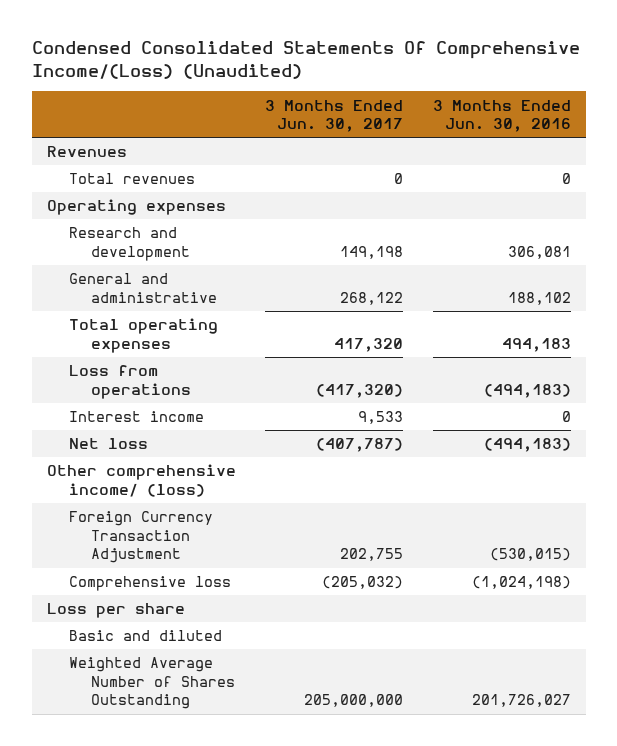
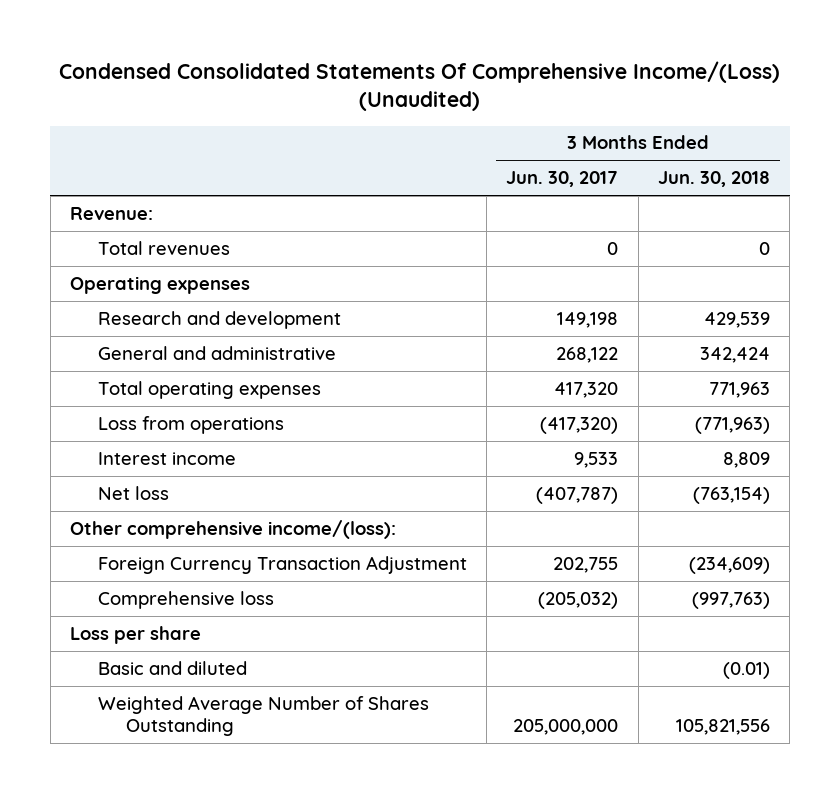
- | 3 Months Ended Jun. 30, 2017 | 3 Months Ended Jun. 30, 2016
+ | 3 Months Ended Jun. 30, 2017 | 3 Months Ended Jun. 30, 2018
- Revenues
+ Revenue:
- Other comprehensive income/ (loss)
+ Other comprehensive income/(loss):

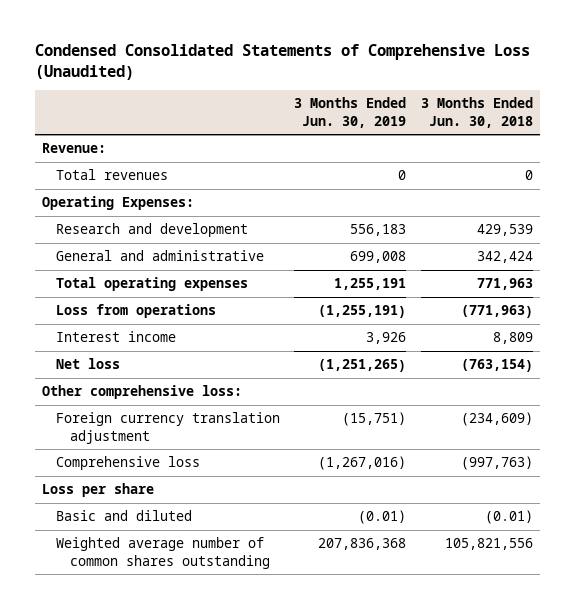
- Condensed Consolidated Statements Of Comprehensive Income/(Loss) (Unaudited)
+ Condensed Consolidated Statements of Comprehensive Loss (Unaudited)
- | 3 Months Ended Jun. 30, 2017 | 3 Months Ended Jun. 30, 2018
+ | 3 Months Ended Jun. 30, 2019 | 3 Months Ended Jun. 30, 2018
- Operating expenses
+ Operating Expenses:
- Other comprehensive income/(loss):
- Foreign Currency Transaction Adjustment | 202,755 | (234,609)
+ Other comprehensive loss:
+ Foreign currency translation adjustment | (15,751) | (234,609)
- Weighted Average Number of Shares Outstanding | 205,000,000 | 105,821,556
+ Weighted average number of common shares outstanding | 207,836,368 | 105,821,556

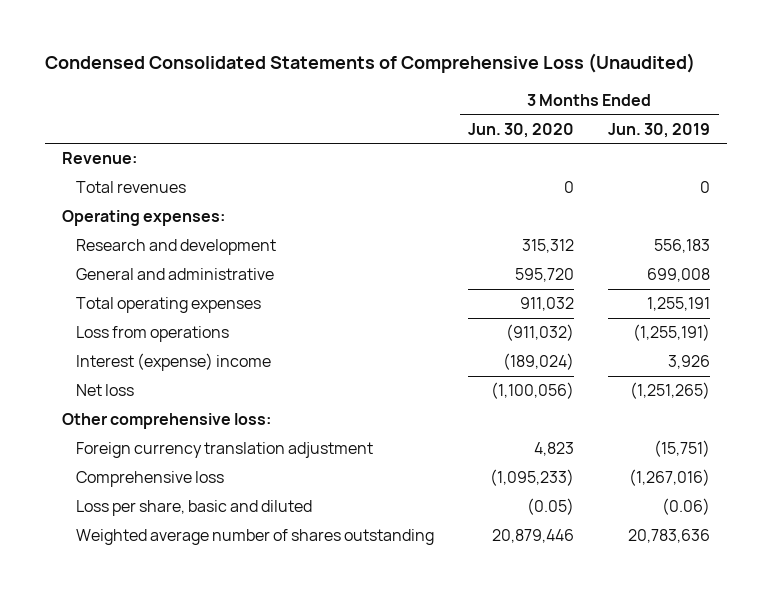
- | 3 Months Ended Jun. 30, 2019 | 3 Months Ended Jun. 30, 2018
+ | 3 Months Ended Jun. 30, 2020 | 3 Months Ended Jun. 30, 2019
- Operating Expenses:
+ Operating expenses:
- Interest income | 3,926 | 8,809
+ Interest (expense) income | (189,024) | 3,926
- Loss per share
- Basic and diluted | (0.01) | (0.01)
- Weighted average number of common shares outstanding | 207,836,368 | 105,821,556
+ Loss per share, basic and diluted | (0.05) | (0.06)
+ Weighted average number of shares outstanding | 20,879,446 | 20,783,636

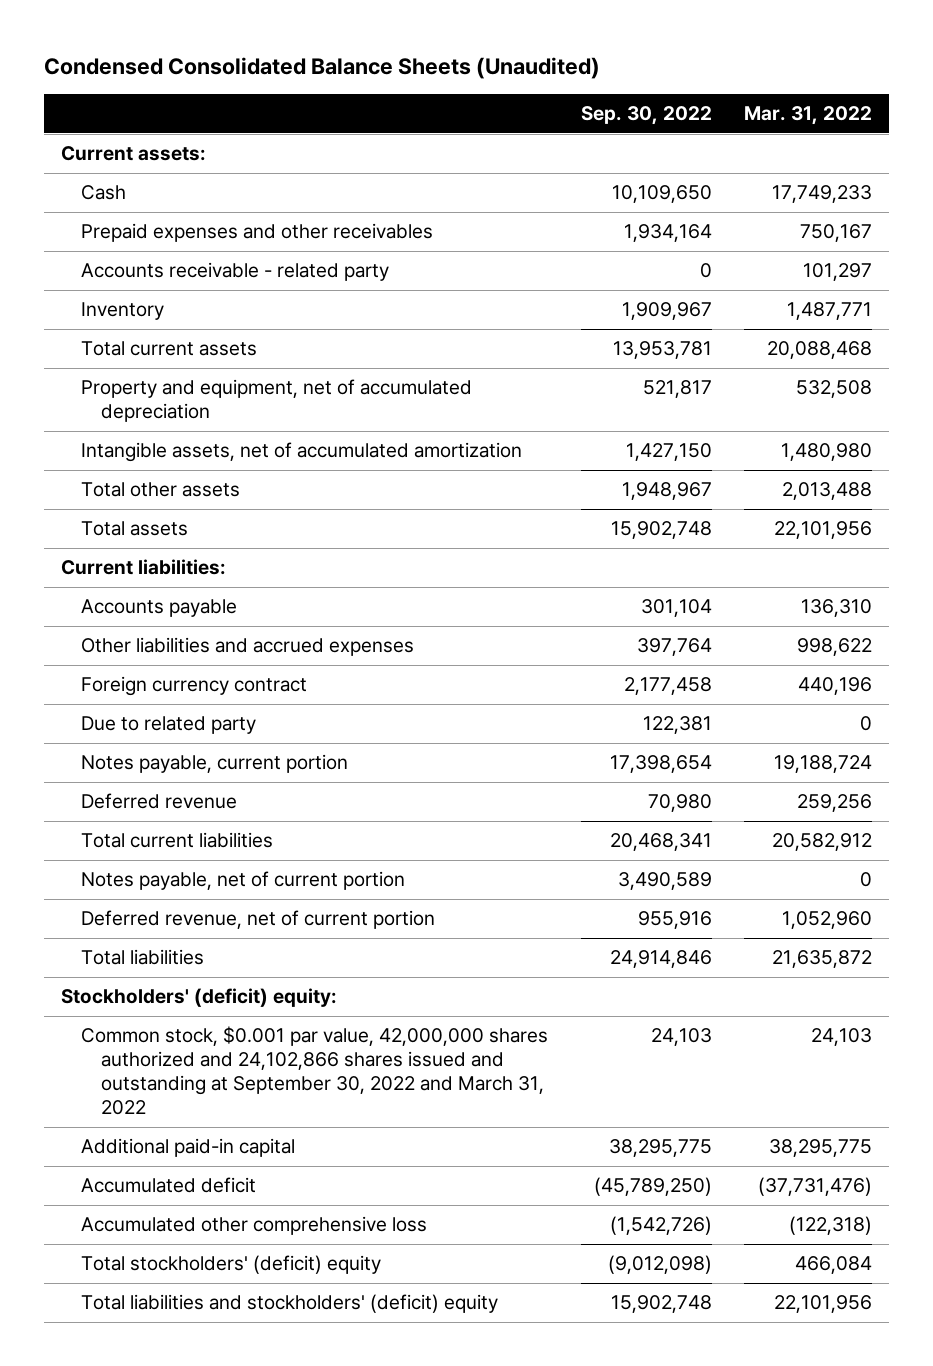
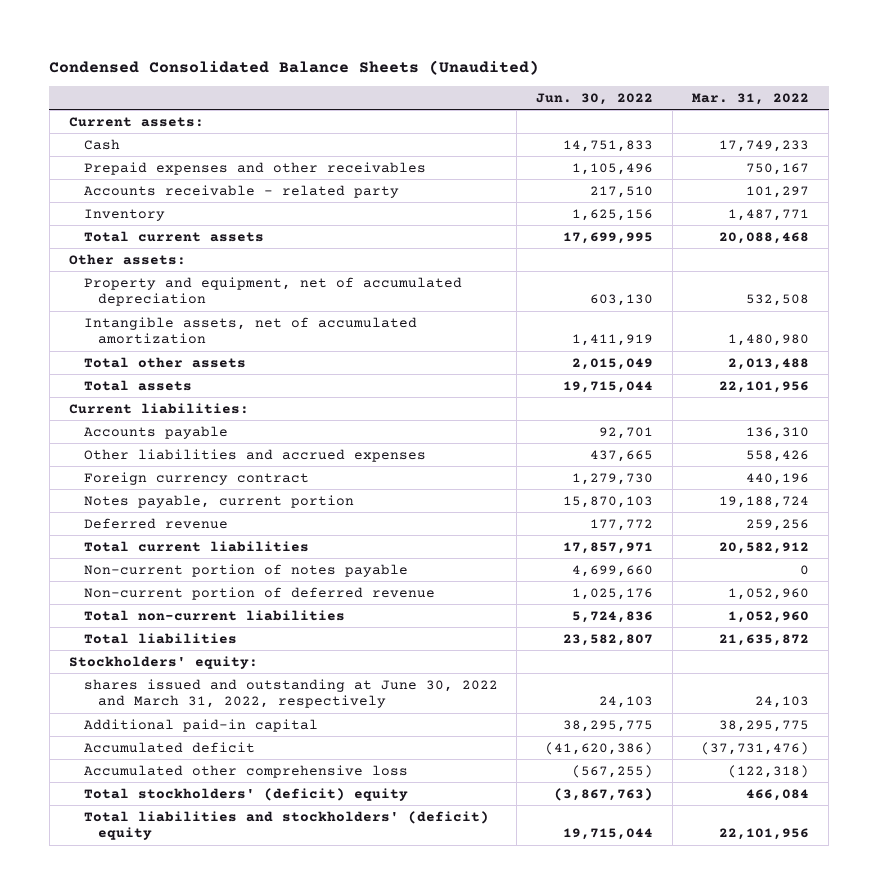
- | Sep. 30, 2022 | Mar. 31, 2022
+ | Jun. 30, 2022 | Mar. 31, 2022
+ Other assets:
- Other liabilities and accrued expenses | 397,764 | 998,622
+ Other liabilities and accrued expenses | 437,665 | 558,426
- Due to related party | 122,381 | 0
- Notes payable, net of current portion | 3,490,589 | 0
- Deferred revenue, net of current portion | 955,916 | 1,052,960
+ Non-current portion of notes payable | 4,699,660 | 0
+ Non-current portion of deferred revenue | 1,025,176 | 1,052,960
+ Total non-current liabilities | 5,724,836 | 1,052,960
- Stockholders' (deficit) equity:
- Common stock, $0.001 par value, 42,000,000 shares authorized and 24,102,866 shares issued and outstanding at September 30, 2022 and March 31, 2022 | 24,103 | 24,103
+ Stockholders' equity:
+ shares issued and outstanding at June 30, 2022 and March 31, 2022, respectively | 24,103 | 24,103

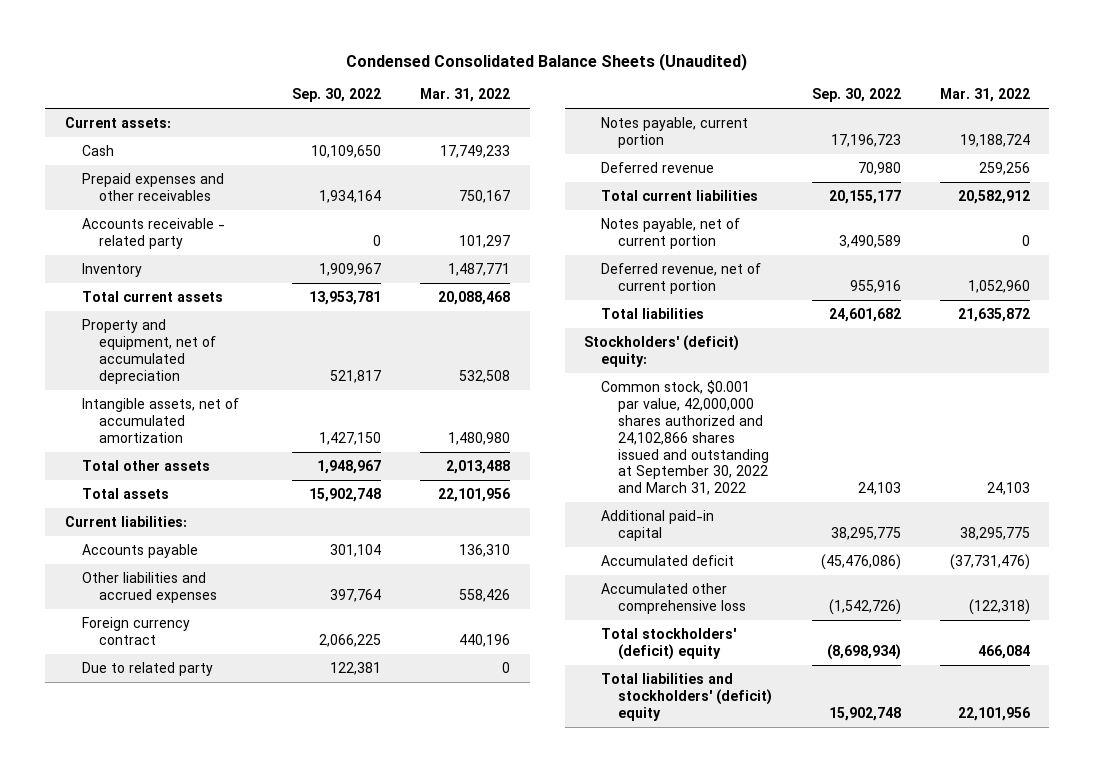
- | Jun. 30, 2022 | Mar. 31, 2022
+ | Sep. 30, 2022 | Mar. 31, 2022
- Other assets:
+ Due to related party | 122,381 | 0
- Non-current portion of notes payable | 4,699,660 | 0
- Non-current portion of deferred revenue | 1,025,176 | 1,052,960
- Total non-current liabilities | 5,724,836 | 1,052,960
+ Notes payable, net of current portion | 3,490,589 | 0
+ Deferred revenue, net of current portion | 955,916 | 1,052,960
- Stockholders' equity:
- shares issued and outstanding at June 30, 2022 and March 31, 2022, respectively | 24,103 | 24,103
+ Stockholders' (deficit) equity:
+ Common stock, $0.001 par value, 42,000,000 shares authorized and 24,102,866 shares issued and outstanding at September 30, 2022 and March 31, 2022 | 24,103 | 24,103

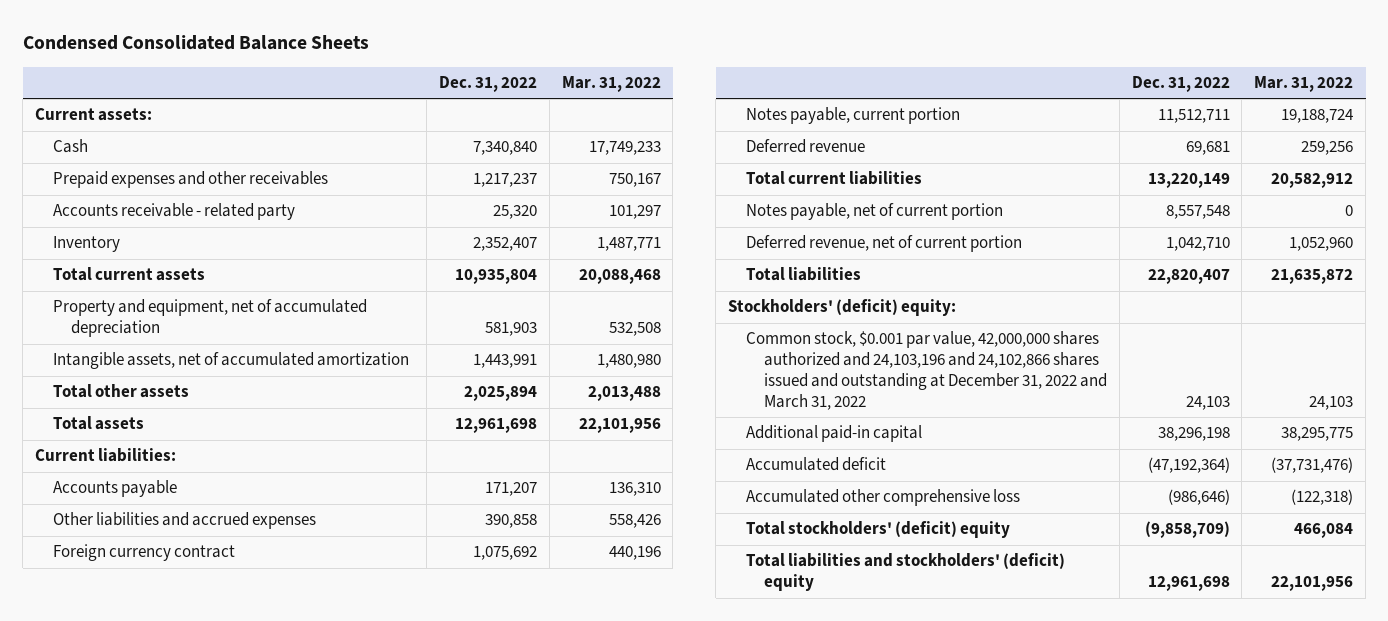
- Condensed Consolidated Balance Sheets (Unaudited)
+ Condensed Consolidated Balance Sheets
- | Sep. 30, 2022 | Mar. 31, 2022
+ | Dec. 31, 2022 | Mar. 31, 2022
- Due to related party | 122,381 | 0
- Common stock, $0.001 par value, 42,000,000 shares authorized and 24,102,866 shares issued and outstanding at September 30, 2022 and March 31, 2022 | 24,103 | 24,103
+ Common stock, $0.001 par value, 42,000,000 shares authorized and 24,103,196 and 24,102,866 shares issued and outstanding at December 31, 2022 and March 31, 2022 | 24,103 | 24,103

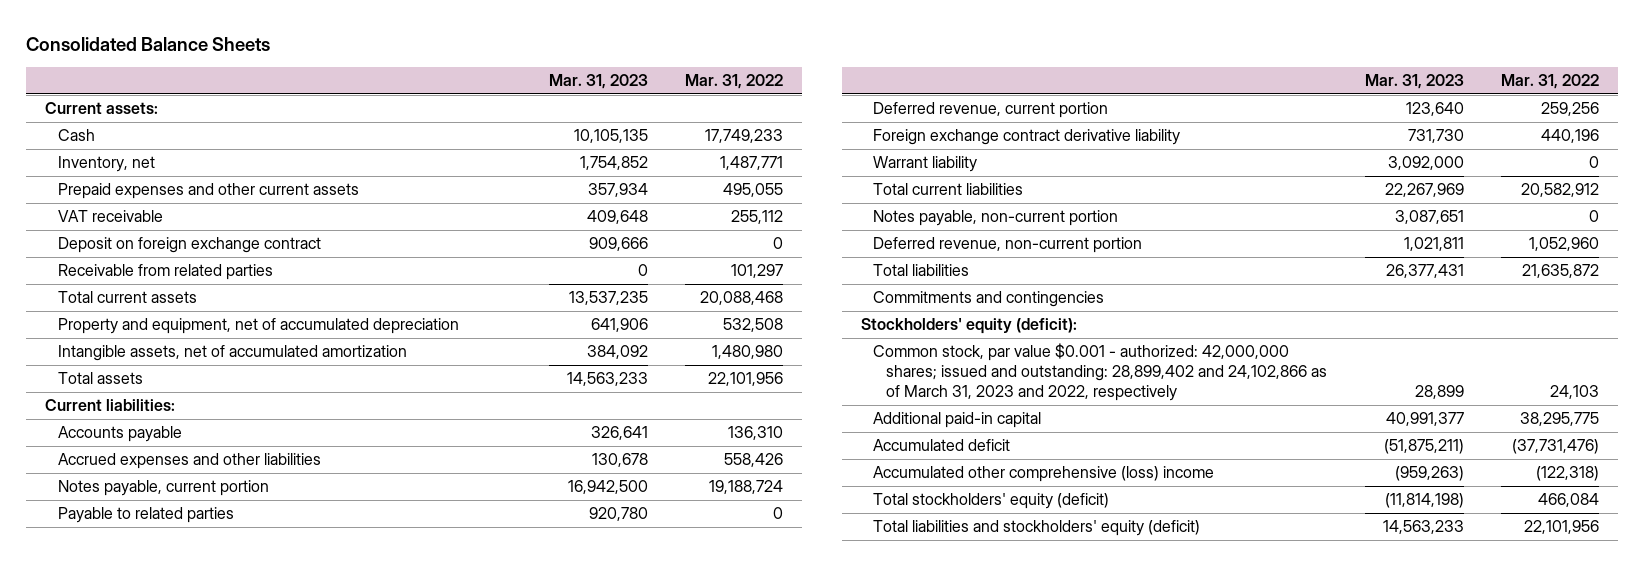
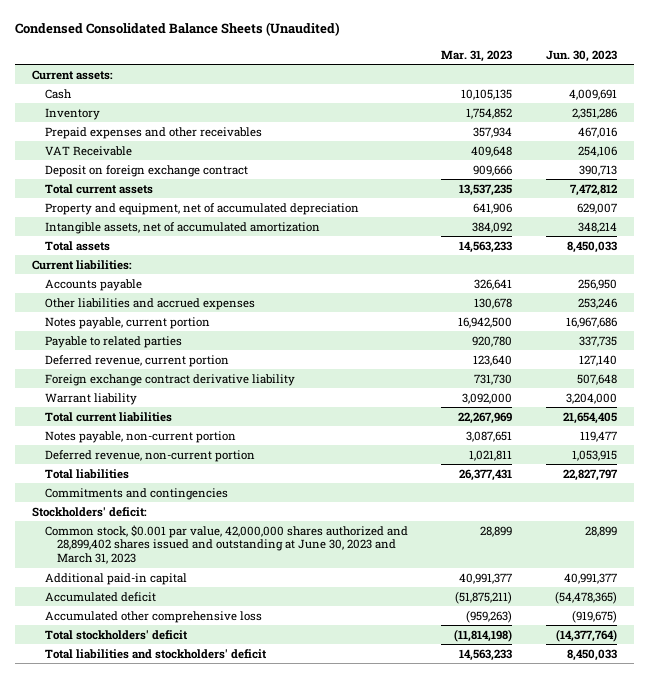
- Consolidated Balance Sheets
+ Condensed Consolidated Balance Sheets (Unaudited)
- | Mar. 31, 2023 | Mar. 31, 2022
+ | Mar. 31, 2023 | Jun. 30, 2023
- Inventory, net | 1,754,852 | 1,487,771
- Prepaid expenses and other current assets | 357,934 | 495,055
- VAT receivable | 409,648 | 255,112
+ Inventory | 1,754,852 | 2,351,286
+ Prepaid expenses and other receivables | 357,934 | 467,016
+ VAT Receivable | 409,648 | 254,106
- Receivable from related parties | 0 | 101,297
- Accrued expenses and other liabilities | 130,678 | 558,426
+ Other liabilities and accrued expenses | 130,678 | 253,246
- Stockholders' equity (deficit):
- Common stock, par value $0.001 - authorized: 42,000,000 shares; issued and outstanding: 28,899,402 and 24,102,866 as of March 31, 2023 and 2022, respectively | 28,899 | 24,103
+ Stockholders' deficit:
+ Common stock, $0.001 par value, 42,000,000 shares authorized and 28,899,402 shares issued and outstanding at June 30, 2023 and March 31, 2023 | 28,899 | 28,899
- Accumulated other comprehensive (loss) income | (959,263) | (122,318)
- Total stockholders' equity (deficit) | (11,814,198) | 466,084
- Total liabilities and stockholders' equity (deficit) | 14,563,233 | 22,101,956
+ Accumulated other comprehensive loss | (959,263) | (919,675)
+ Total stockholders' deficit | (11,814,198) | (14,377,764)
+ Total liabilities and stockholders' deficit | 14,563,233 | 8,450,033

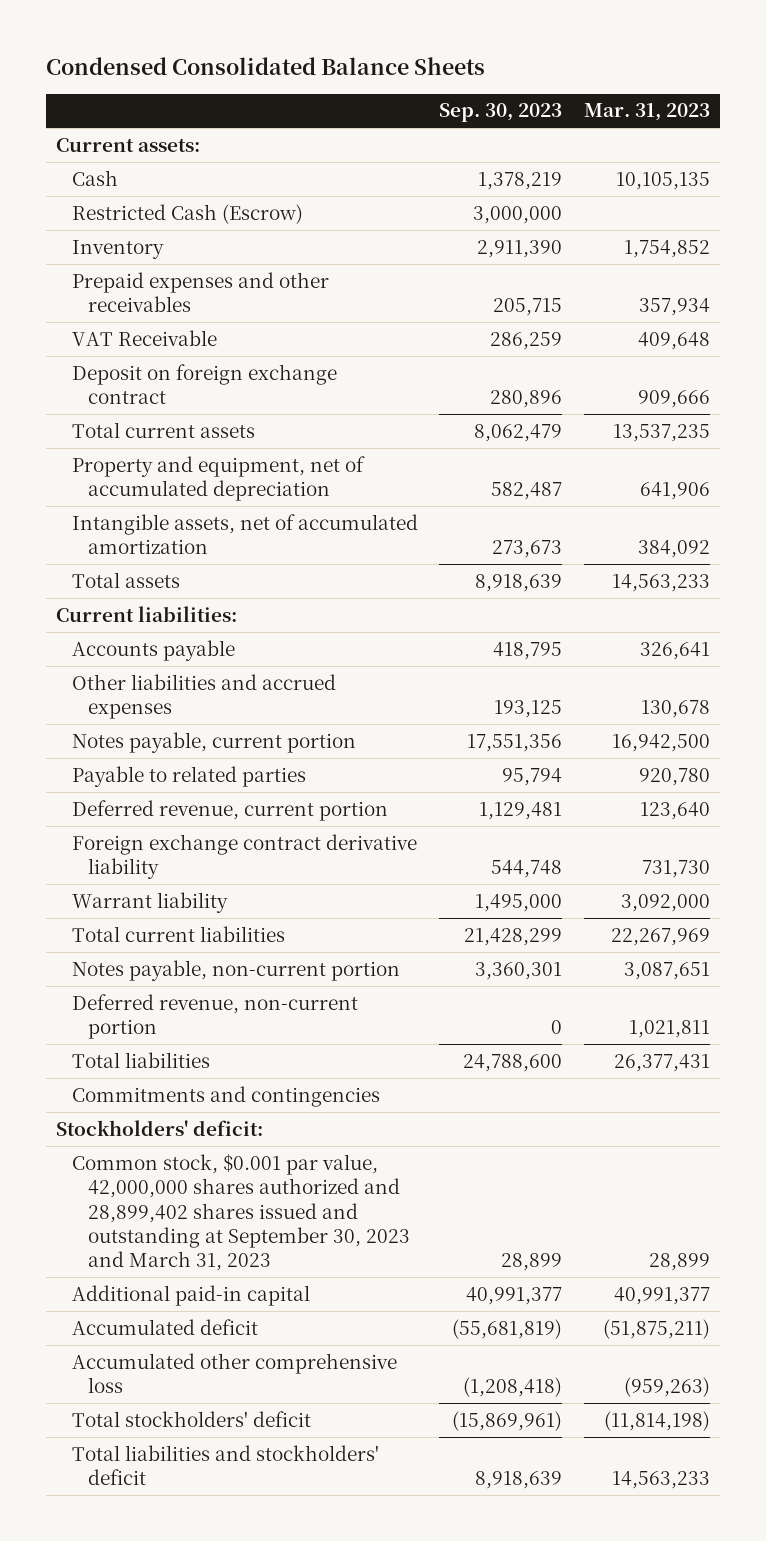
- Condensed Consolidated Balance Sheets (Unaudited)
+ Condensed Consolidated Balance Sheets
- | Mar. 31, 2023 | Jun. 30, 2023
+ | Sep. 30, 2023 | Mar. 31, 2023
+ Restricted Cash (Escrow) | 3,000,000 |
- Common stock, $0.001 par value, 42,000,000 shares authorized and 28,899,402 shares issued and outstanding at June 30, 2023 and March 31, 2023 | 28,899 | 28,899
+ Common stock, $0.001 par value, 42,000,000 shares authorized and 28,899,402 shares issued and outstanding at September 30, 2023 and March 31, 2023 | 28,899 | 28,899

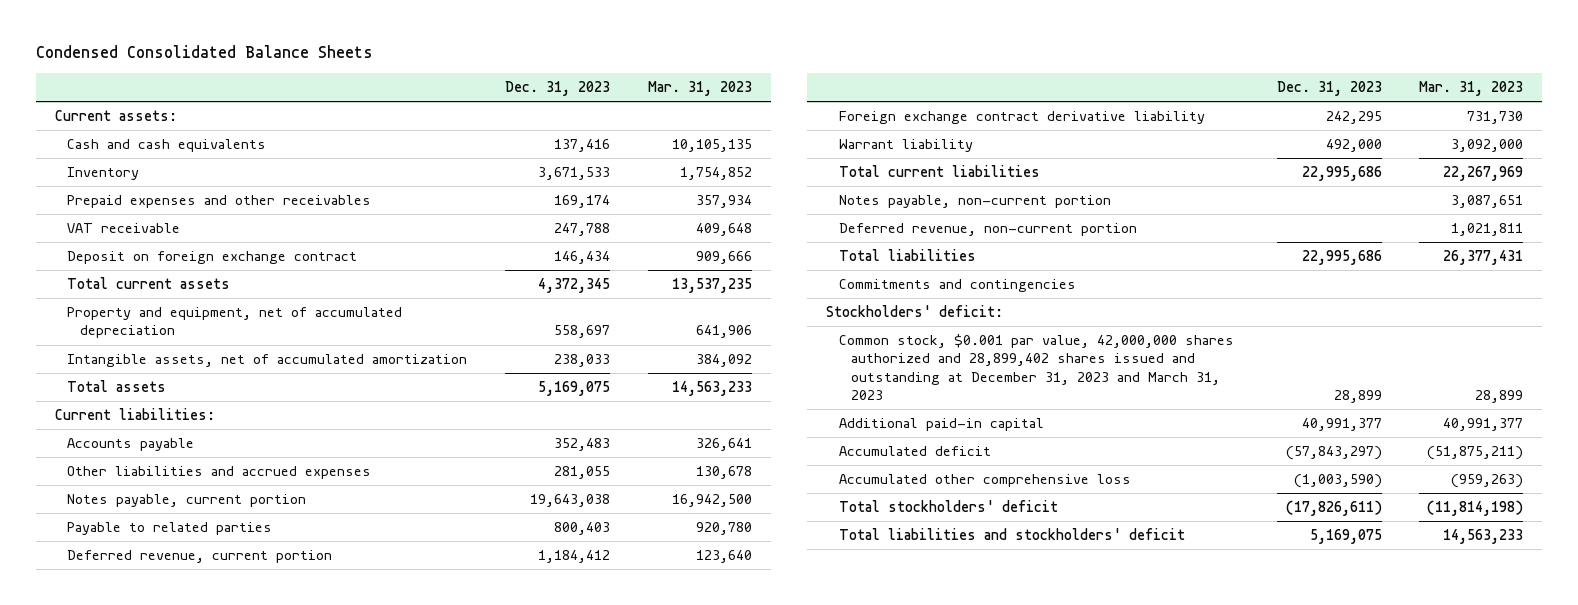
- | Sep. 30, 2023 | Mar. 31, 2023
+ | Dec. 31, 2023 | Mar. 31, 2023
- Cash | 1,378,219 | 10,105,135
- Restricted Cash (Escrow) | 3,000,000 |
+ Cash and cash equivalents | 137,416 | 10,105,135
- VAT Receivable | 286,259 | 409,648
+ VAT receivable | 247,788 | 409,648
- Common stock, $0.001 par value, 42,000,000 shares authorized and 28,899,402 shares issued and outstanding at September 30, 2023 and March 31, 2023 | 28,899 | 28,899
+ Common stock, $0.001 par value, 42,000,000 shares authorized and 28,899,402 shares issued and outstanding at December 31, 2023 and March 31, 2023 | 28,899 | 28,899

